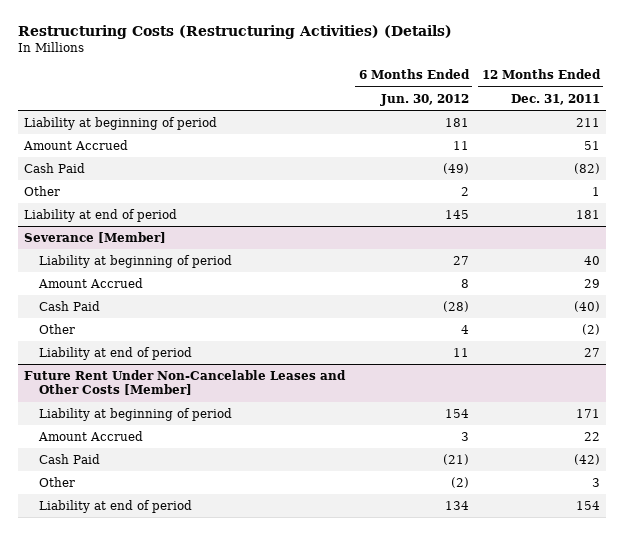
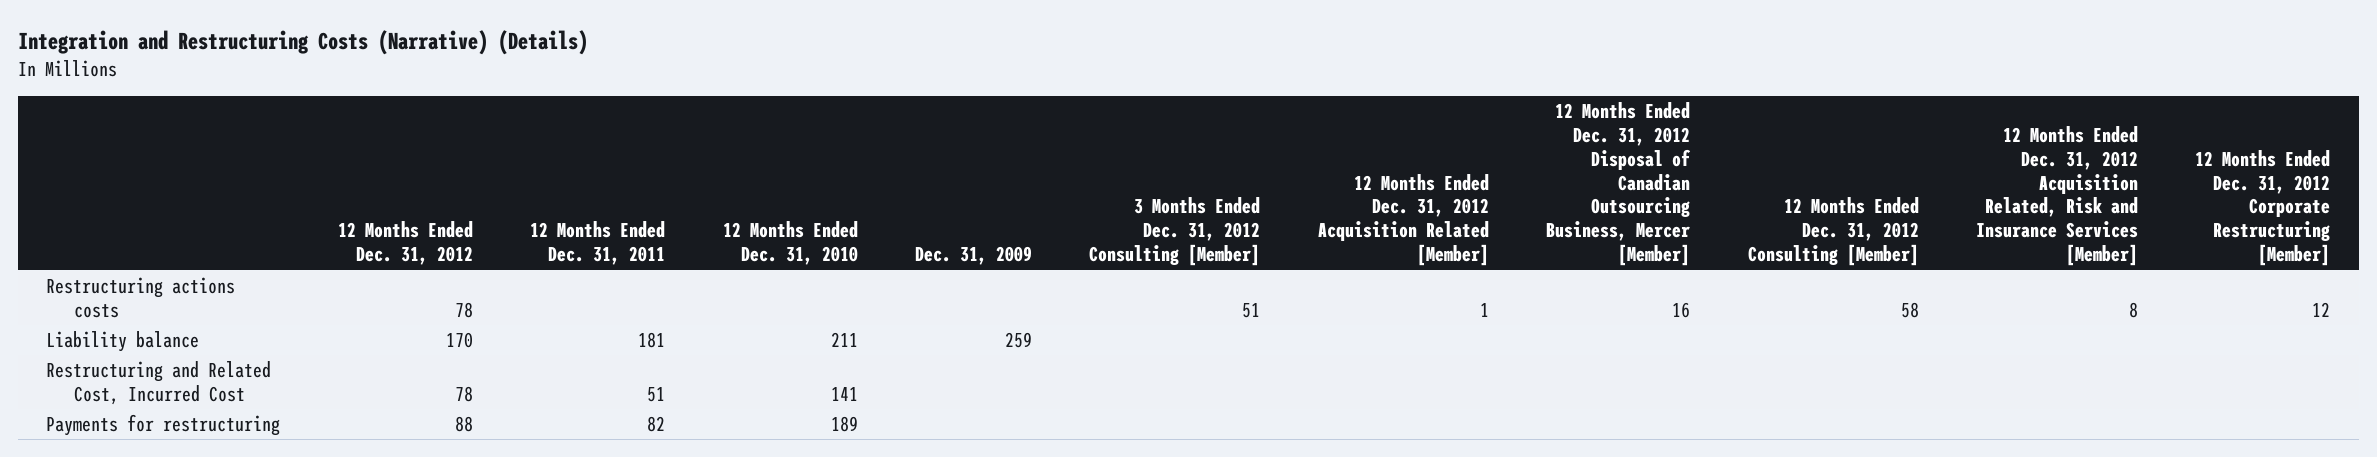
- Restructuring Costs (Restructuring Activities) (Details)
+ Integration and Restructuring Costs (Narrative) (Details)
- | 6 Months Ended Jun. 30, 2012 | 12 Months Ended Dec. 31, 2011
+ | 12 Months Ended Dec. 31, 2012 | 12 Months Ended Dec. 31, 2011 | 12 Months Ended Dec. 31, 2010 | Dec. 31, 2009 | 3 Months Ended Dec. 31, 2012 Consulting [Member] | 12 Months Ended Dec. 31, 2012 Acquisition Related [Member] | 12 Months Ended Dec. 31, 2012 Disposal of Canadian Outsourcing Business, Mercer [Member] | 12 Months Ended Dec. 31, 2012 Consulting [Member] | 12 Months Ended Dec. 31, 2012 Acquisition Related, Risk and Insurance Services [Member] | 12 Months Ended Dec. 31, 2012 Corporate Restructuring [Member]
- Liability at beginning of period | 181 | 211
- Amount Accrued | 11 | 51
- Cash Paid | (49) | (82)
- Other | 2 | 1
- Liability at end of period | 145 | 181
- Severance [Member]
- Liability at beginning of period | 27 | 40
- Amount Accrued | 8 | 29
- Cash Paid | (28) | (40)
- Other | 4 | (2)
- Liability at end of period | 11 | 27
- Future Rent Under Non-Cancelable Leases and Other Costs [Member]
- Liability at beginning of period | 154 | 171
- Amount Accrued | 3 | 22
- Cash Paid | (21) | (42)
- Other | (2) | 3
- Liability at end of period | 134 | 154
+ Restructuring actions costs | 78 | | | | 51 | 1 | 16 | 58 | 8 | 12
+ Liability balance | 170 | 181 | 211 | 259 | | | | | |
+ Restructuring and Related Cost, Incurred Cost | 78 | 51 | 141 | | | | | | |
+ Payments for restructuring | 88 | 82 | 189 | | | | | | |

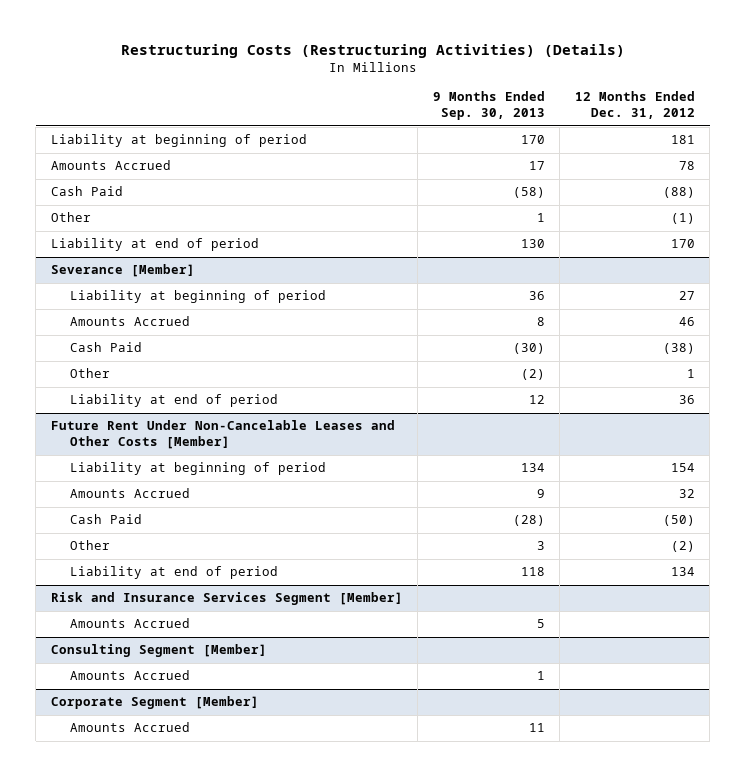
- Integration and Restructuring Costs (Narrative) (Details)
+ Restructuring Costs (Restructuring Activities) (Details)
- | 12 Months Ended Dec. 31, 2012 | 12 Months Ended Dec. 31, 2011 | 12 Months Ended Dec. 31, 2010 | Dec. 31, 2009 | 3 Months Ended Dec. 31, 2012 Consulting [Member] | 12 Months Ended Dec. 31, 2012 Acquisition Related [Member] | 12 Months Ended Dec. 31, 2012 Disposal of Canadian Outsourcing Business, Mercer [Member] | 12 Months Ended Dec. 31, 2012 Consulting [Member] | 12 Months Ended Dec. 31, 2012 Acquisition Related, Risk and Insurance Services [Member] | 12 Months Ended Dec. 31, 2012 Corporate Restructuring [Member]
+ | 9 Months Ended Sep. 30, 2013 | 12 Months Ended Dec. 31, 2012
- Restructuring actions costs | 78 | | | | 51 | 1 | 16 | 58 | 8 | 12
- Liability balance | 170 | 181 | 211 | 259 | | | | | |
- Restructuring and Related Cost, Incurred Cost | 78 | 51 | 141 | | | | | | |
- Payments for restructuring | 88 | 82 | 189 | | | | | | |
+ Liability at beginning of period | 170 | 181
+ Amounts Accrued | 17 | 78
+ Cash Paid | (58) | (88)
+ Other | 1 | (1)
+ Liability at end of period | 130 | 170
+ Severance [Member]
+ Liability at beginning of period | 36 | 27
+ Amounts Accrued | 8 | 46
+ Cash Paid | (30) | (38)
+ Other | (2) | 1
+ Liability at end of period | 12 | 36
+ Future Rent Under Non-Cancelable Leases and Other Costs [Member]
+ Liability at beginning of period | 134 | 154
+ Amounts Accrued | 9 | 32
+ Cash Paid | (28) | (50)
+ Other | 3 | (2)
+ Liability at end of period | 118 | 134
+ Risk and Insurance Services Segment [Member]
+ Amounts Accrued | 5 |
+ Consulting Segment [Member]
+ Amounts Accrued | 1 |
+ Corporate Segment [Member]
+ Amounts Accrued | 11 |

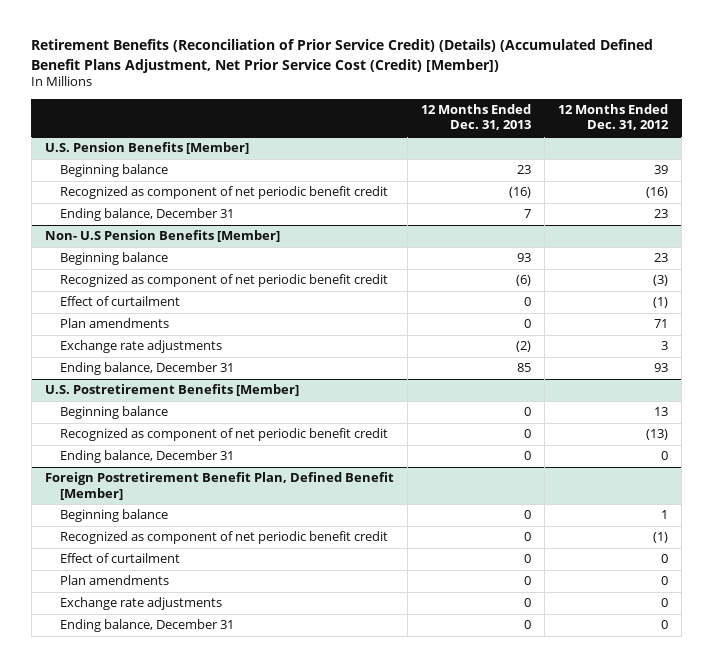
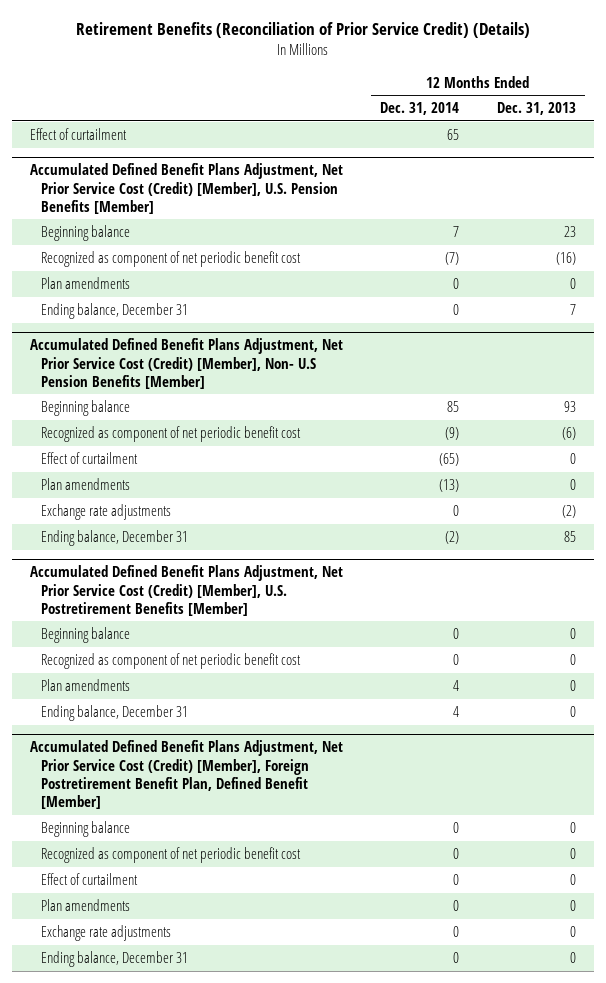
- Retirement Benefits (Reconciliation of Prior Service Credit) (Details) (Accumulated Defined Benefit Plans Adjustment, Net Prior Service Cost (Credit) [Member])
+ Retirement Benefits (Reconciliation of Prior Service Credit) (Details)
- | 12 Months Ended Dec. 31, 2013 | 12 Months Ended Dec. 31, 2012
+ | 12 Months Ended Dec. 31, 2014 | 12 Months Ended Dec. 31, 2013
- U.S. Pension Benefits [Member]
+ Effect of curtailment | 65 |
+ Accumulated Defined Benefit Plans Adjustment, Net Prior Service Cost (Credit) [Member], U.S. Pension Benefits [Member]
- Recognized as component of net periodic benefit credit | (16) | (16)
+ Recognized as component of net periodic benefit cost | (7) | (16)
+ Plan amendments | 0 | 0
- Non- U.S Pension Benefits [Member]
+ Accumulated Defined Benefit Plans Adjustment, Net Prior Service Cost (Credit) [Member], Non- U.S Pension Benefits [Member]
- Recognized as component of net periodic benefit credit | (6) | (3)
+ Recognized as component of net periodic benefit cost | (9) | (6)
- U.S. Postretirement Benefits [Member]
+ Accumulated Defined Benefit Plans Adjustment, Net Prior Service Cost (Credit) [Member], U.S. Postretirement Benefits [Member]
- Recognized as component of net periodic benefit credit | 0 | (13)
+ Recognized as component of net periodic benefit cost | 0 | 0
+ Plan amendments | 4 | 0
- Foreign Postretirement Benefit Plan, Defined Benefit [Member]
+ Accumulated Defined Benefit Plans Adjustment, Net Prior Service Cost (Credit) [Member], Foreign Postretirement Benefit Plan, Defined Benefit [Member]
- Recognized as component of net periodic benefit credit | 0 | (1)
+ Recognized as component of net periodic benefit cost | 0 | 0

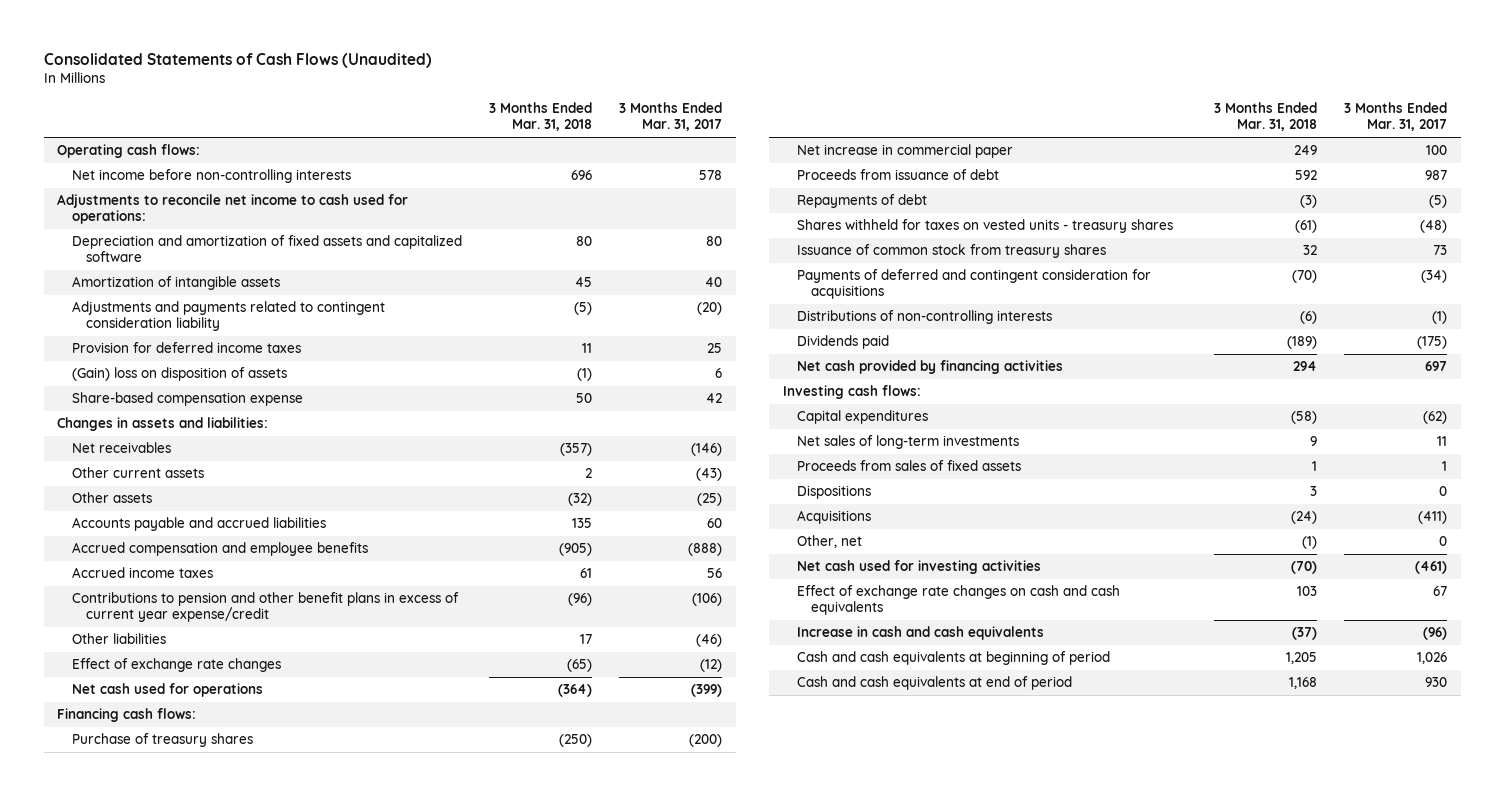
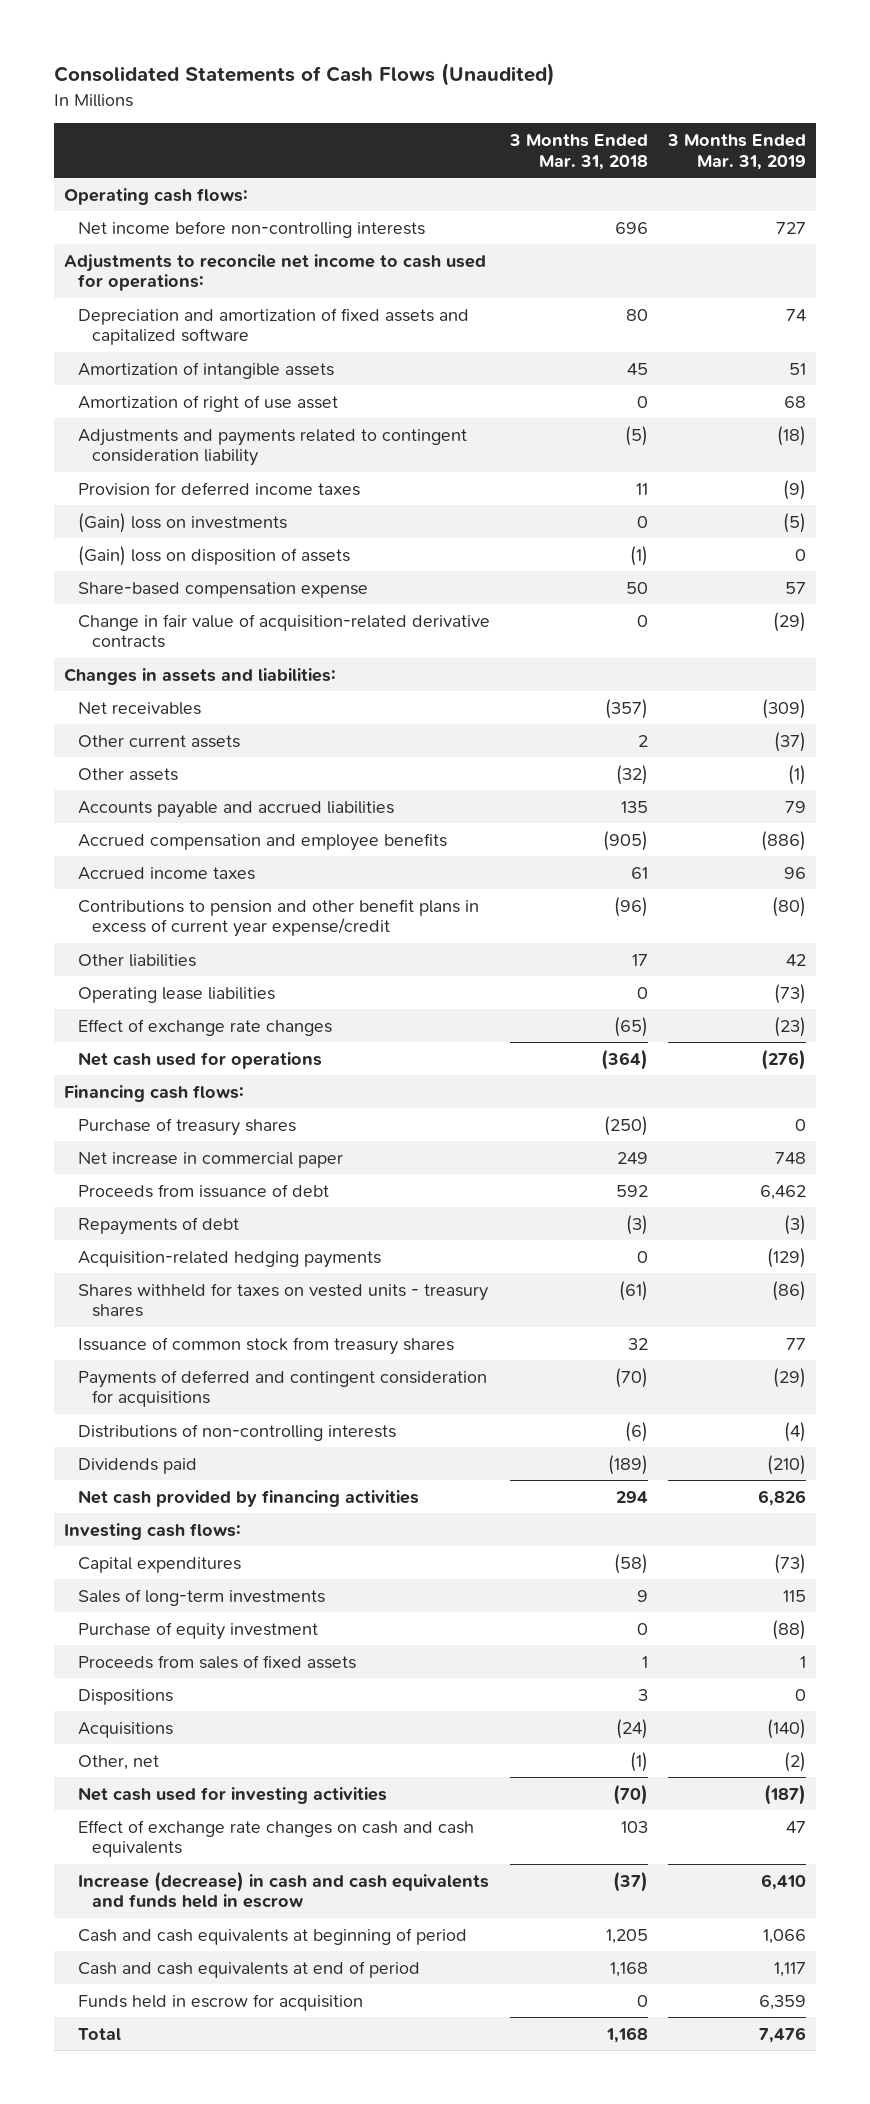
- | 3 Months Ended Mar. 31, 2018 | 3 Months Ended Mar. 31, 2017
+ | 3 Months Ended Mar. 31, 2018 | 3 Months Ended Mar. 31, 2019
+ Amortization of right of use asset | 0 | 68
+ (Gain) loss on investments | 0 | (5)
+ Change in fair value of acquisition-related derivative contracts | 0 | (29)
+ Operating lease liabilities | 0 | (73)
+ Acquisition-related hedging payments | 0 | (129)
- Net sales of long-term investments | 9 | 11
+ Sales of long-term investments | 9 | 115
+ Purchase of equity investment | 0 | (88)
- Increase in cash and cash equivalents | (37) | (96)
+ Increase (decrease) in cash and cash equivalents and funds held in escrow | (37) | 6,410
+ Funds held in escrow for acquisition | 0 | 6,359
+ Total | 1,168 | 7,476

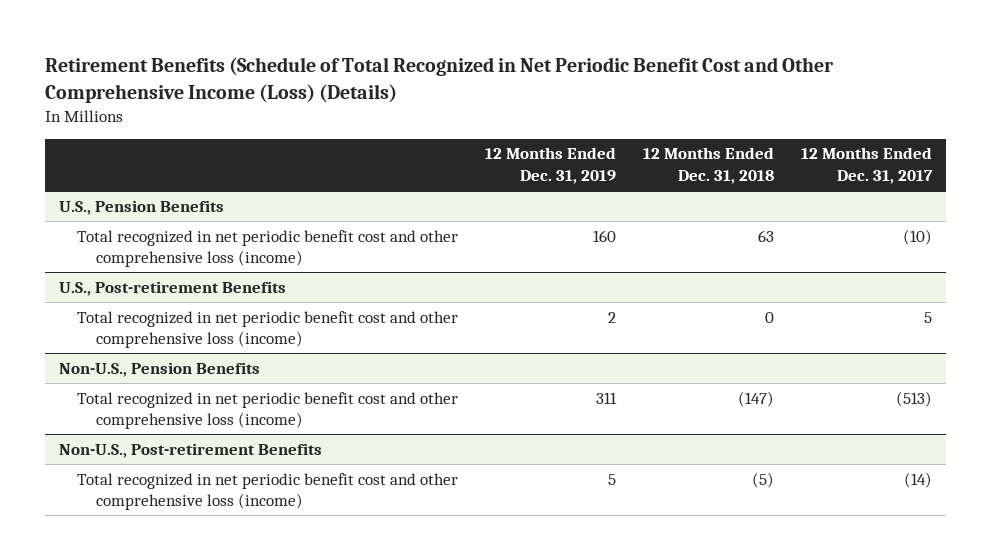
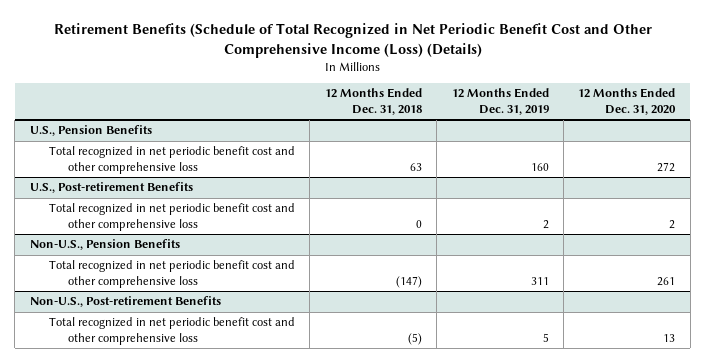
- | 12 Months Ended Dec. 31, 2019 | 12 Months Ended Dec. 31, 2018 | 12 Months Ended Dec. 31, 2017
+ | 12 Months Ended Dec. 31, 2018 | 12 Months Ended Dec. 31, 2019 | 12 Months Ended Dec. 31, 2020
@ U.S., Pension Benefits
- Total recognized in net periodic benefit cost and other comprehensive loss (income) | 160 | 63 | (10)
+ Total recognized in net periodic benefit cost and other comprehensive loss | 63 | 160 | 272
@ U.S., Post-retirement Benefits
- Total recognized in net periodic benefit cost and other comprehensive loss (income) | 2 | 0 | 5
+ Total recognized in net periodic benefit cost and other comprehensive loss | 0 | 2 | 2
@ Non-U.S., Pension Benefits
- Total recognized in net periodic benefit cost and other comprehensive loss (income) | 311 | (147) | (513)
+ Total recognized in net periodic benefit cost and other comprehensive loss | (147) | 311 | 261
@ Non-U.S., Post-retirement Benefits
- Total recognized in net periodic benefit cost and other comprehensive loss (income) | 5 | (5) | (14)
+ Total recognized in net periodic benefit cost and other comprehensive loss | (5) | 5 | 13

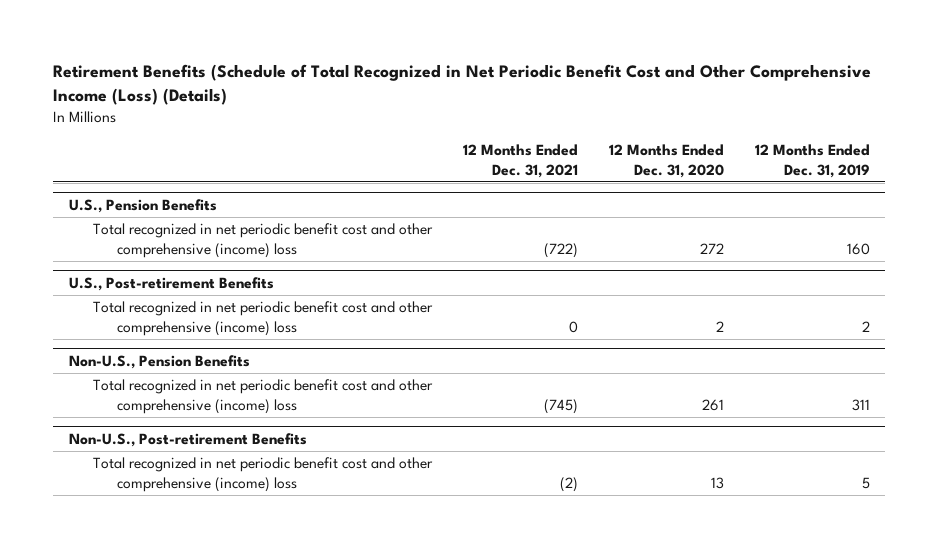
- | 12 Months Ended Dec. 31, 2018 | 12 Months Ended Dec. 31, 2019 | 12 Months Ended Dec. 31, 2020
+ | 12 Months Ended Dec. 31, 2021 | 12 Months Ended Dec. 31, 2020 | 12 Months Ended Dec. 31, 2019
@ U.S., Pension Benefits
- Total recognized in net periodic benefit cost and other comprehensive loss | 63 | 160 | 272
+ Total recognized in net periodic benefit cost and other comprehensive (income) loss | (722) | 272 | 160
@ U.S., Post-retirement Benefits
- Total recognized in net periodic benefit cost and other comprehensive loss | 0 | 2 | 2
+ Total recognized in net periodic benefit cost and other comprehensive (income) loss | 0 | 2 | 2
@ Non-U.S., Pension Benefits
- Total recognized in net periodic benefit cost and other comprehensive loss | (147) | 311 | 261
+ Total recognized in net periodic benefit cost and other comprehensive (income) loss | (745) | 261 | 311
@ Non-U.S., Post-retirement Benefits
- Total recognized in net periodic benefit cost and other comprehensive loss | (5) | 5 | 13
+ Total recognized in net periodic benefit cost and other comprehensive (income) loss | (2) | 13 | 5

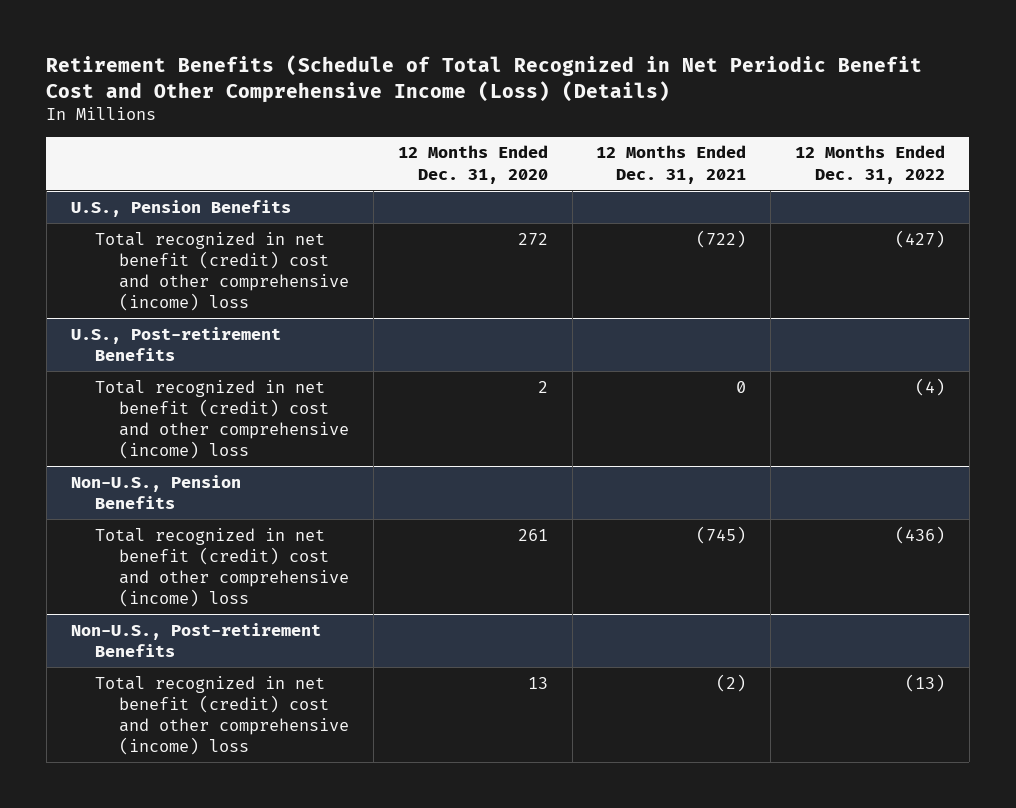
- | 12 Months Ended Dec. 31, 2021 | 12 Months Ended Dec. 31, 2020 | 12 Months Ended Dec. 31, 2019
+ | 12 Months Ended Dec. 31, 2020 | 12 Months Ended Dec. 31, 2021 | 12 Months Ended Dec. 31, 2022
@ U.S., Pension Benefits
- Total recognized in net periodic benefit cost and other comprehensive (income) loss | (722) | 272 | 160
+ Total recognized in net benefit (credit) cost and other comprehensive (income) loss | 272 | (722) | (427)
@ U.S., Post-retirement Benefits
- Total recognized in net periodic benefit cost and other comprehensive (income) loss | 0 | 2 | 2
+ Total recognized in net benefit (credit) cost and other comprehensive (income) loss | 2 | 0 | (4)
@ Non-U.S., Pension Benefits
- Total recognized in net periodic benefit cost and other comprehensive (income) loss | (745) | 261 | 311
+ Total recognized in net benefit (credit) cost and other comprehensive (income) loss | 261 | (745) | (436)
@ Non-U.S., Post-retirement Benefits
- Total recognized in net periodic benefit cost and other comprehensive (income) loss | (2) | 13 | 5
+ Total recognized in net benefit (credit) cost and other comprehensive (income) loss | 13 | (2) | (13)

